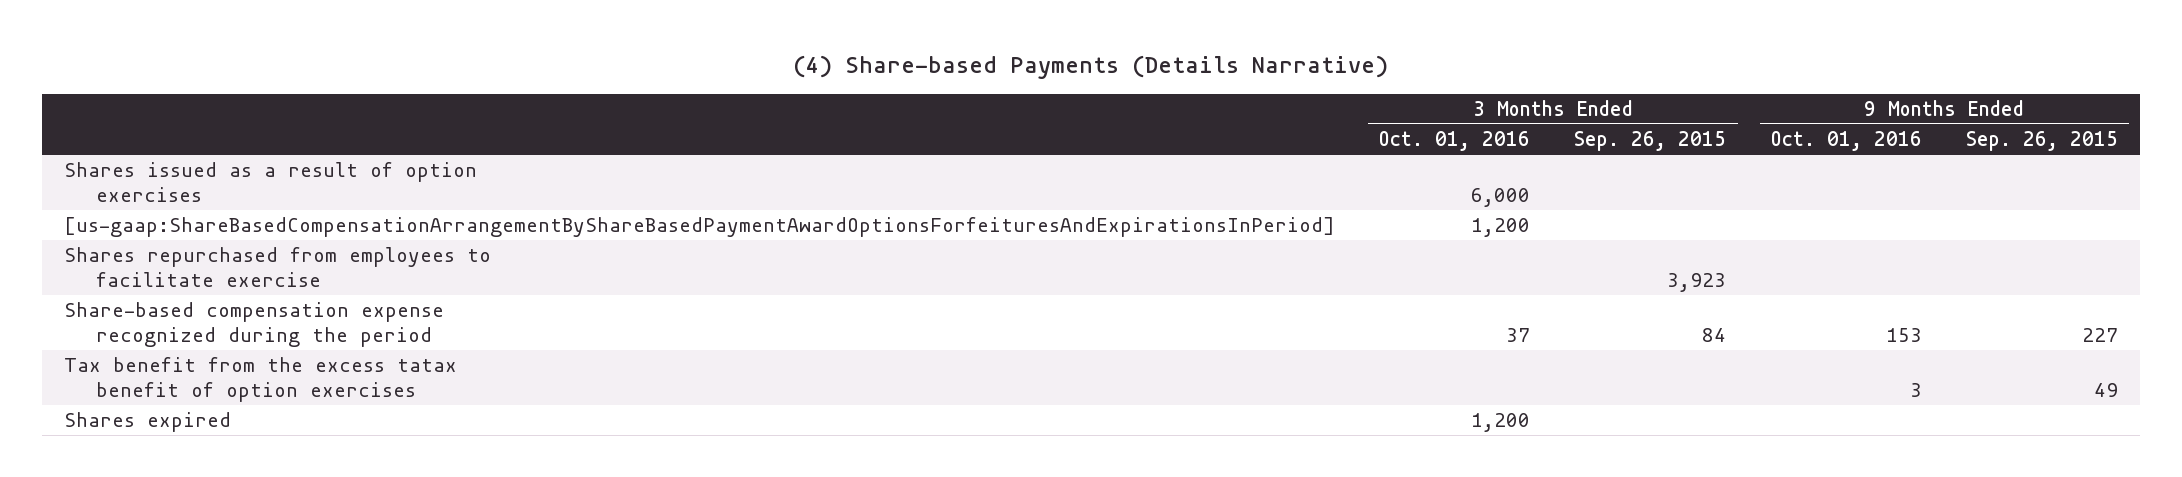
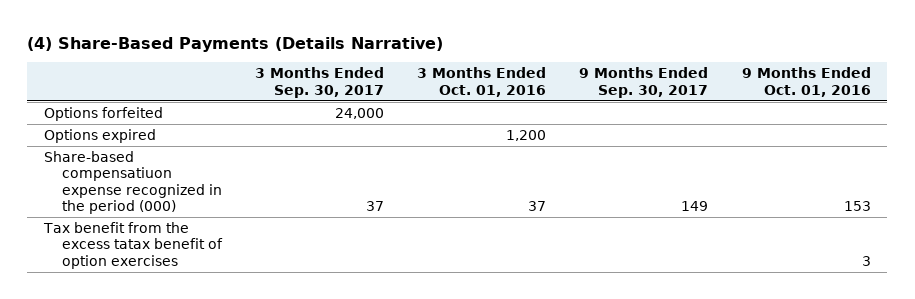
- (4) Share-based Payments (Details Narrative)
+ (4) Share-Based Payments (Details Narrative)
- | 3 Months Ended Oct. 01, 2016 | 3 Months Ended Sep. 26, 2015 | 9 Months Ended Oct. 01, 2016 | 9 Months Ended Sep. 26, 2015
+ | 3 Months Ended Sep. 30, 2017 | 3 Months Ended Oct. 01, 2016 | 9 Months Ended Sep. 30, 2017 | 9 Months Ended Oct. 01, 2016
- Shares issued as a result of option exercises | 6,000 | | |
- [us-gaap:ShareBasedCompensationArrangementByShareBasedPaymentAwardOptionsForfeituresAndExpirationsInPeriod] | 1,200 | | |
- Shares repurchased from employees to facilitate exercise | | 3,923 | |
- Share-based compensation expense recognized during the period | 37 | 84 | 153 | 227
+ Options forfeited | 24,000 | | |
+ Options expired | | 1,200 | |
+ Share-based compensatiuon expense recognized in the period (000) | 37 | 37 | 149 | 153
- Shares expired | 1,200 | | |

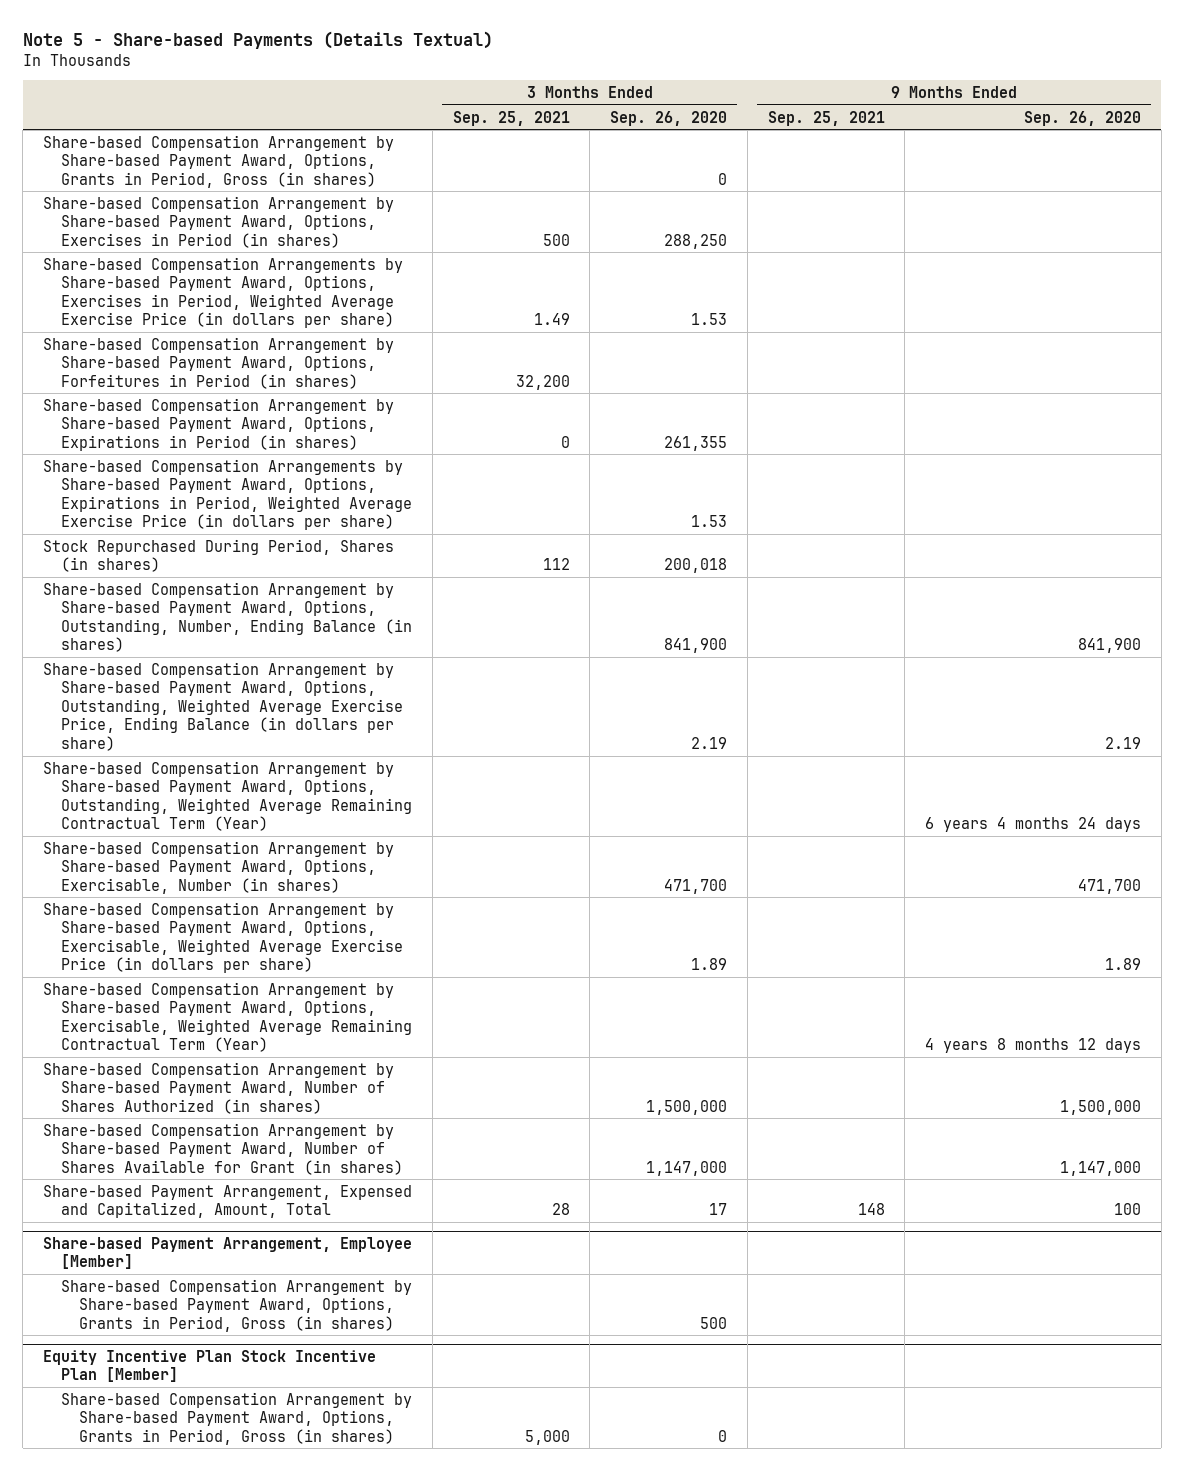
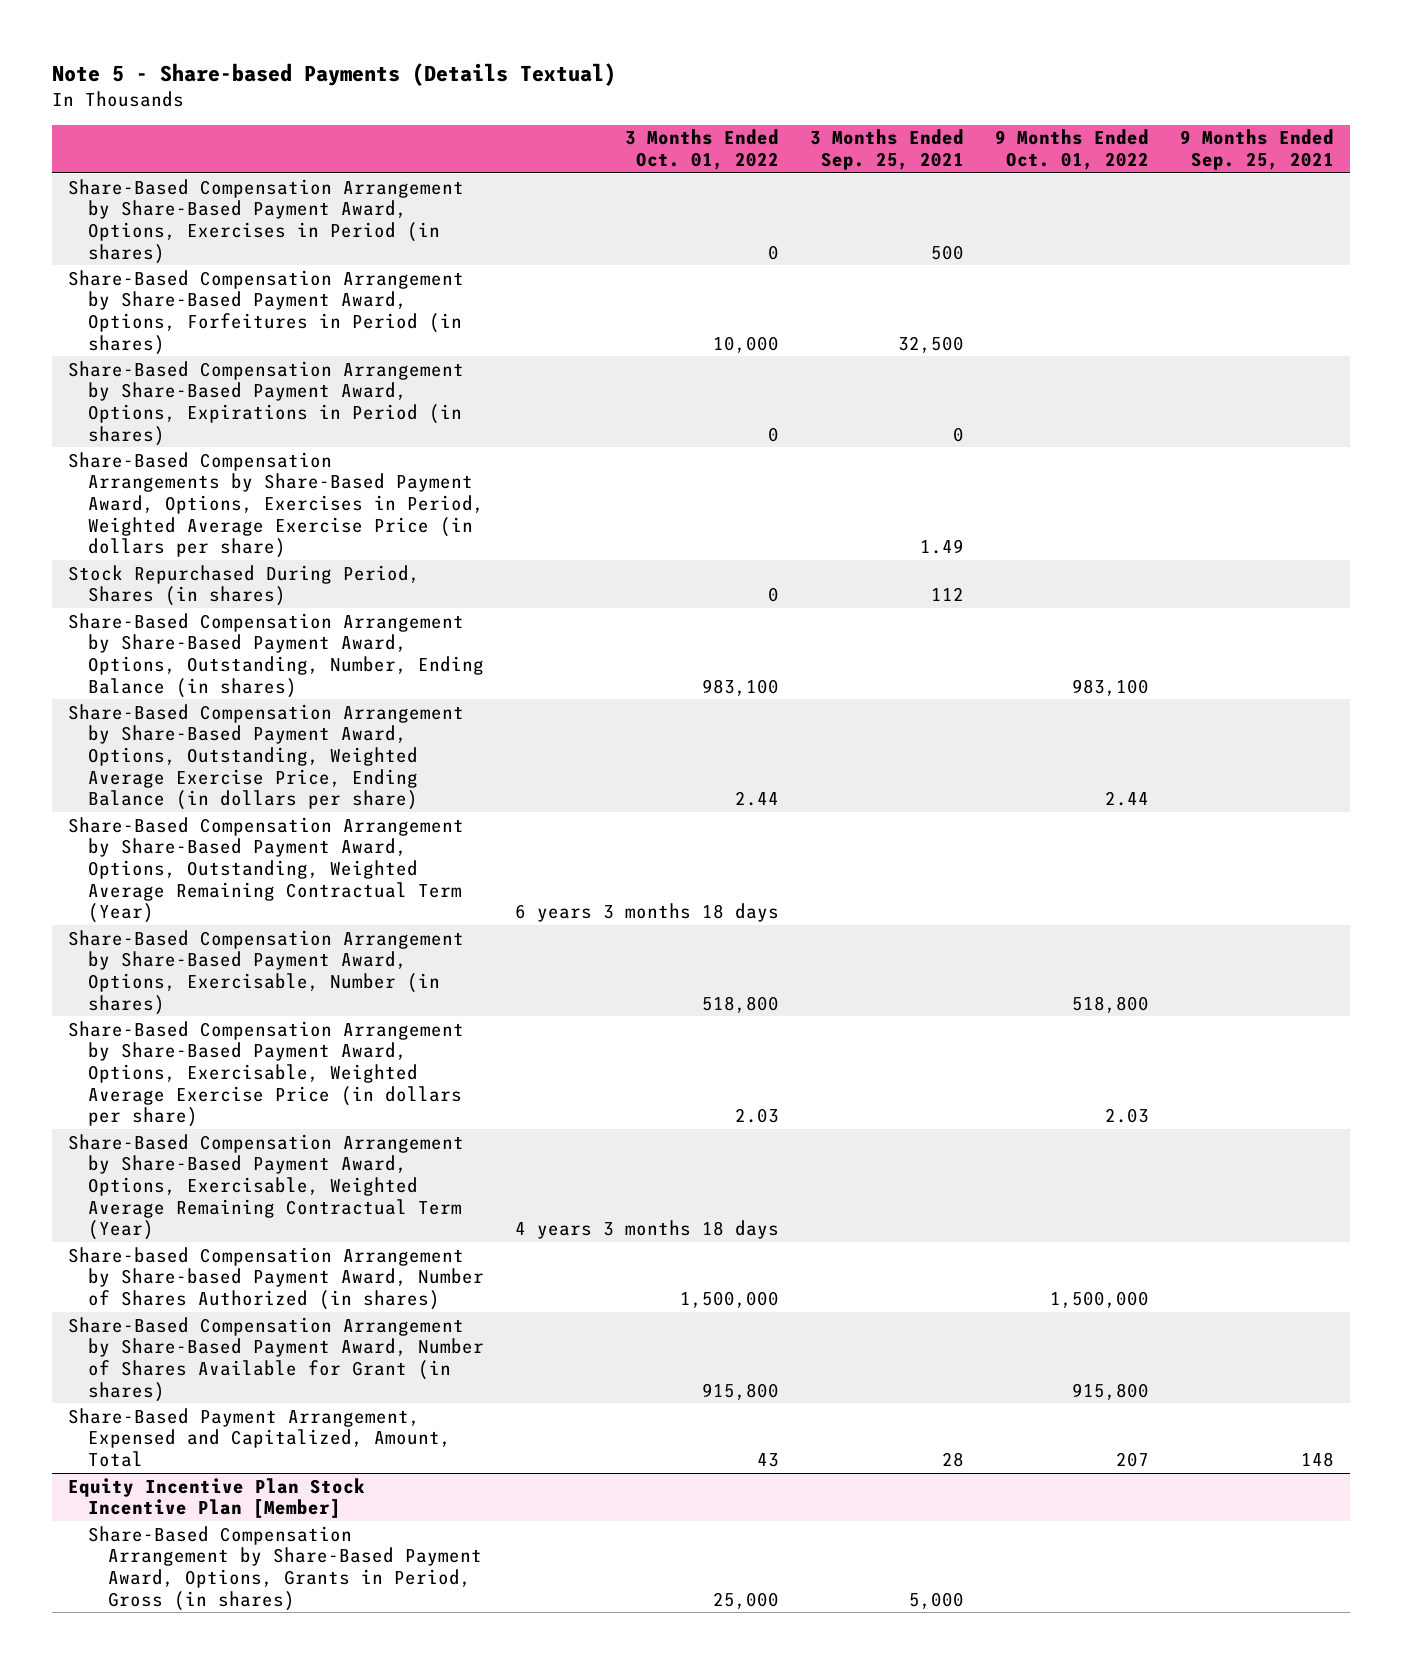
- | 3 Months Ended Sep. 25, 2021 | 3 Months Ended Sep. 26, 2020 | 9 Months Ended Sep. 25, 2021 | 9 Months Ended Sep. 26, 2020
+ | 3 Months Ended Oct. 01, 2022 | 3 Months Ended Sep. 25, 2021 | 9 Months Ended Oct. 01, 2022 | 9 Months Ended Sep. 25, 2021
- Share-based Compensation Arrangement by Share-based Payment Award, Options, Grants in Period, Gross (in shares) | | 0 | |
- Share-based Compensation Arrangement by Share-based Payment Award, Options, Exercises in Period (in shares) | 500 | 288,250 | |
- Share-based Compensation Arrangements by Share-based Payment Award, Options, Exercises in Period, Weighted Average Exercise Price (in dollars per share) | 1.49 | 1.53 | |
- Share-based Compensation Arrangement by Share-based Payment Award, Options, Forfeitures in Period (in shares) | 32,200 | | |
- Share-based Compensation Arrangement by Share-based Payment Award, Options, Expirations in Period (in shares) | 0 | 261,355 | |
- Share-based Compensation Arrangements by Share-based Payment Award, Options, Expirations in Period, Weighted Average Exercise Price (in dollars per share) | | 1.53 | |
+ Share-Based Compensation Arrangement by Share-Based Payment Award, Options, Exercises in Period (in shares) | 0 | 500 | |
+ Share-Based Compensation Arrangement by Share-Based Payment Award, Options, Forfeitures in Period (in shares) | 10,000 | 32,500 | |
+ Share-Based Compensation Arrangement by Share-Based Payment Award, Options, Expirations in Period (in shares) | 0 | 0 | |
+ Share-Based Compensation Arrangements by Share-Based Payment Award, Options, Exercises in Period, Weighted Average Exercise Price (in dollars per share) | | 1.49 | |
- Share-based Compensation Arrangement by Share-based Payment Award, Options, Outstanding, Number, Ending Balance (in shares) | | 841,900 | | 841,900
- Share-based Compensation Arrangement by Share-based Payment Award, Options, Outstanding, Weighted Average Exercise Price, Ending Balance (in dollars per share) | | 2.19 | | 2.19
- Share-based Compensation Arrangement by Share-based Payment Award, Options, Outstanding, Weighted Average Remaining Contractual Term (Year) | | | | 6 years 4 months 24 days
- Share-based Compensation Arrangement by Share-based Payment Award, Options, Exercisable, Number (in shares) | | 471,700 | | 471,700
- Share-based Compensation Arrangement by Share-based Payment Award, Options, Exercisable, Weighted Average Exercise Price (in dollars per share) | | 1.89 | | 1.89
- Share-based Compensation Arrangement by Share-based Payment Award, Options, Exercisable, Weighted Average Remaining Contractual Term (Year) | | | | 4 years 8 months 12 days
+ Share-Based Compensation Arrangement by Share-Based Payment Award, Options, Outstanding, Number, Ending Balance (in shares) | 983,100 | | 983,100 |
+ Share-Based Compensation Arrangement by Share-Based Payment Award, Options, Outstanding, Weighted Average Exercise Price, Ending Balance (in dollars per share) | 2.44 | | 2.44 |
+ Share-Based Compensation Arrangement by Share-Based Payment Award, Options, Outstanding, Weighted Average Remaining Contractual Term (Year) | 6 years 3 months 18 days | | |
+ Share-Based Compensation Arrangement by Share-Based Payment Award, Options, Exercisable, Number (in shares) | 518,800 | | 518,800 |
+ Share-Based Compensation Arrangement by Share-Based Payment Award, Options, Exercisable, Weighted Average Exercise Price (in dollars per share) | 2.03 | | 2.03 |
+ Share-Based Compensation Arrangement by Share-Based Payment Award, Options, Exercisable, Weighted Average Remaining Contractual Term (Year) | 4 years 3 months 18 days | | |
- Share-based Compensation Arrangement by Share-based Payment Award, Number of Shares Available for Grant (in shares) | | 1,147,000 | | 1,147,000
- Share-based Payment Arrangement, Expensed and Capitalized, Amount, Total | 28 | 17 | 148 | 100
- Share-based Payment Arrangement, Employee [Member]
- Share-based Compensation Arrangement by Share-based Payment Award, Options, Grants in Period, Gross (in shares) | | 500 | |
+ Share-Based Compensation Arrangement by Share-Based Payment Award, Number of Shares Available for Grant (in shares) | 915,800 | | 915,800 |
+ Share-Based Payment Arrangement, Expensed and Capitalized, Amount, Total | 43 | 28 | 207 | 148
@ Equity Incentive Plan Stock Incentive Plan [Member]
- Share-based Compensation Arrangement by Share-based Payment Award, Options, Grants in Period, Gross (in shares) | 5,000 | 0 | |
+ Share-Based Compensation Arrangement by Share-Based Payment Award, Options, Grants in Period, Gross (in shares) | 25,000 | 5,000 | |

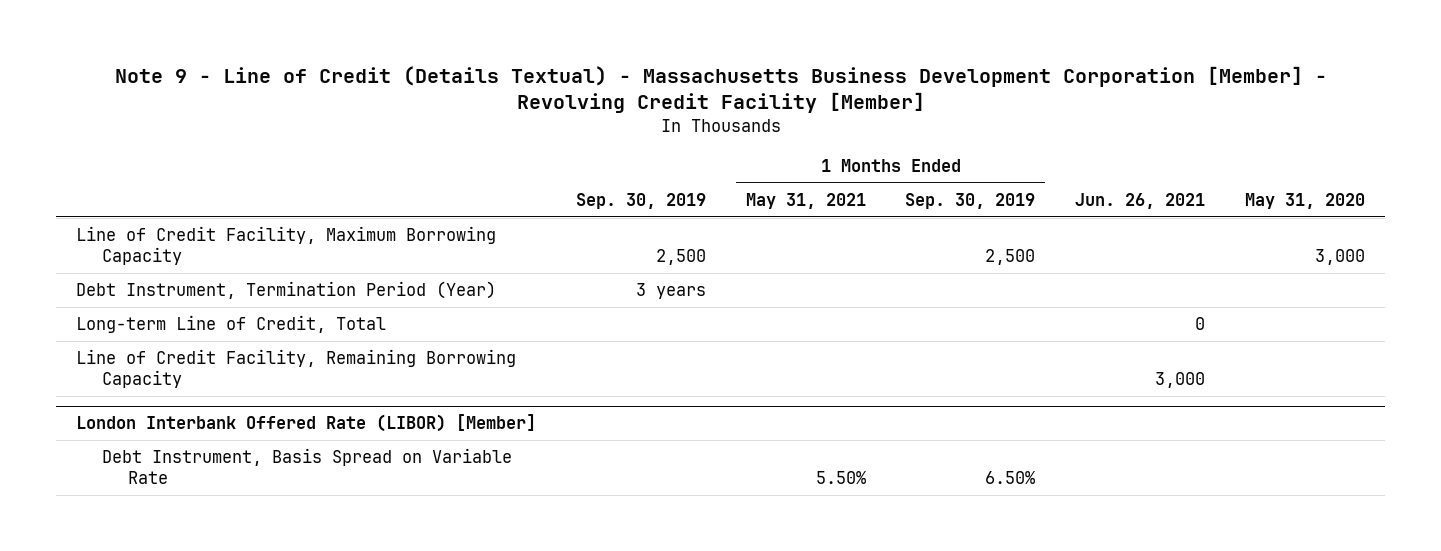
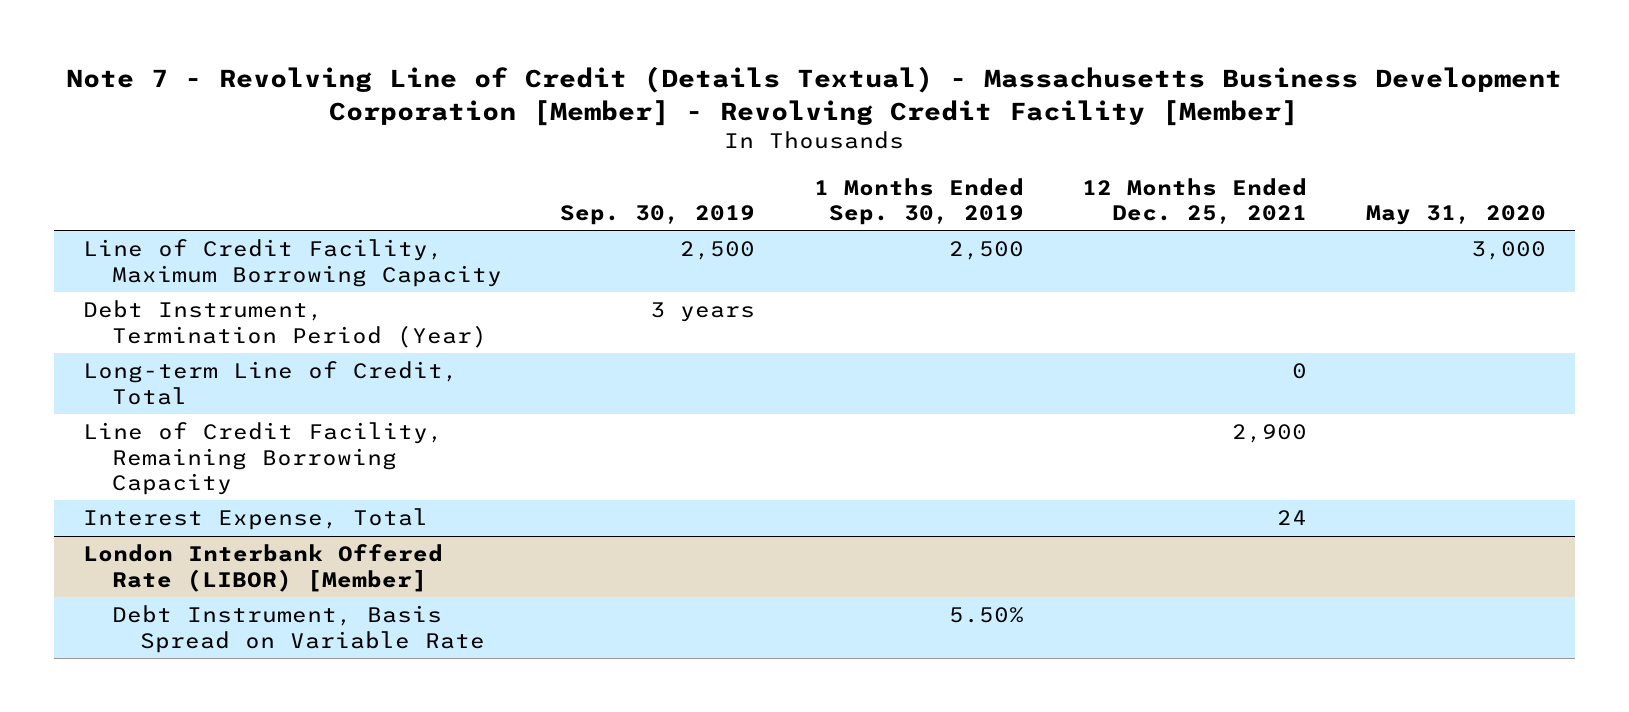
- Note 9 - Line of Credit (Details Textual) - Massachusetts Business Development Corporation [Member] - Revolving Credit Facility [Member]
+ Note 7 - Revolving Line of Credit (Details Textual) - Massachusetts Business Development Corporation [Member] - Revolving Credit Facility [Member]
- | Sep. 30, 2019 | 1 Months Ended May 31, 2021 | 1 Months Ended Sep. 30, 2019 | Jun. 26, 2021 | May 31, 2020
+ | Sep. 30, 2019 | 1 Months Ended Sep. 30, 2019 | 12 Months Ended Dec. 25, 2021 | May 31, 2020
+ Interest Expense, Total | | | 24 |
@ London Interbank Offered Rate (LIBOR) [Member]
- Debt Instrument, Basis Spread on Variable Rate | | 5.50% | 6.50% | |
+ Debt Instrument, Basis Spread on Variable Rate | | 5.50% | |

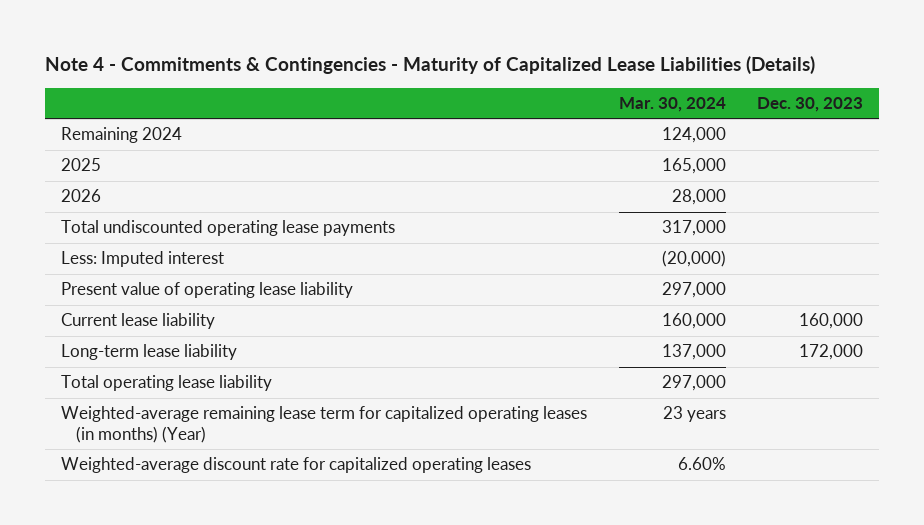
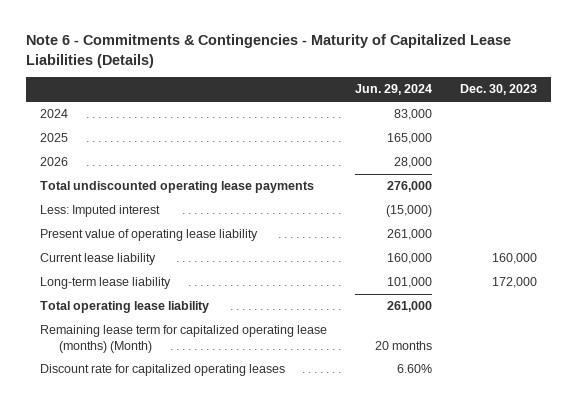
- Note 4 - Commitments & Contingencies - Maturity of Capitalized Lease Liabilities (Details)
+ Note 6 - Commitments & Contingencies - Maturity of Capitalized Lease Liabilities (Details)
- | Mar. 30, 2024 | Dec. 30, 2023
+ | Jun. 29, 2024 | Dec. 30, 2023
- Remaining 2024 | 124,000 |
+ 2024 | 83,000 |
- Weighted-average remaining lease term for capitalized operating leases (in months) (Year) | 23 years |
- Weighted-average discount rate for capitalized operating leases | 6.60% |
+ Remaining lease term for capitalized operating lease (months) (Month) | 20 months |
+ Discount rate for capitalized operating leases | 6.60% |

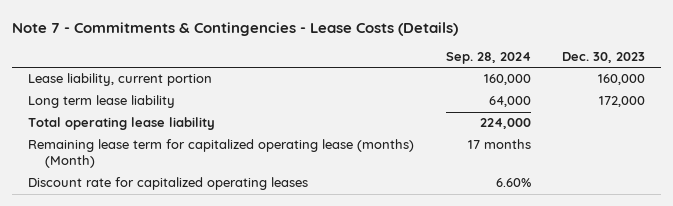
- Note 6 - Commitments & Contingencies - Maturity of Capitalized Lease Liabilities (Details)
+ Note 7 - Commitments & Contingencies - Lease Costs (Details)
- | Jun. 29, 2024 | Dec. 30, 2023
+ | Sep. 28, 2024 | Dec. 30, 2023
- 2024 | 83,000 |
- 2025 | 165,000 |
- 2026 | 28,000 |
- Total undiscounted operating lease payments | 276,000 |
- Less: Imputed interest | (15,000) |
- Present value of operating lease liability | 261,000 |
- Current lease liability | 160,000 | 160,000
- Long-term lease liability | 101,000 | 172,000
+ Lease liability, current portion | 160,000 | 160,000
+ Long term lease liability | 64,000 | 172,000

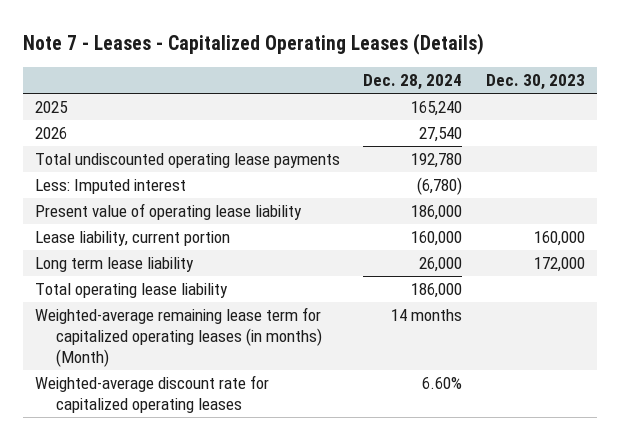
- Note 7 - Commitments & Contingencies - Lease Costs (Details)
+ Note 7 - Leases - Capitalized Operating Leases (Details)
- | Sep. 28, 2024 | Dec. 30, 2023
+ | Dec. 28, 2024 | Dec. 30, 2023
+ 2025 | 165,240 |
+ 2026 | 27,540 |
+ Total undiscounted operating lease payments | 192,780 |
+ Less: Imputed interest | (6,780) |
+ Present value of operating lease liability | 186,000 |
- Remaining lease term for capitalized operating lease (months) (Month) | 17 months |
- Discount rate for capitalized operating leases | 6.60% |
+ Weighted-average remaining lease term for capitalized operating leases (in months) (Month) | 14 months |
+ Weighted-average discount rate for capitalized operating leases | 6.60% |

